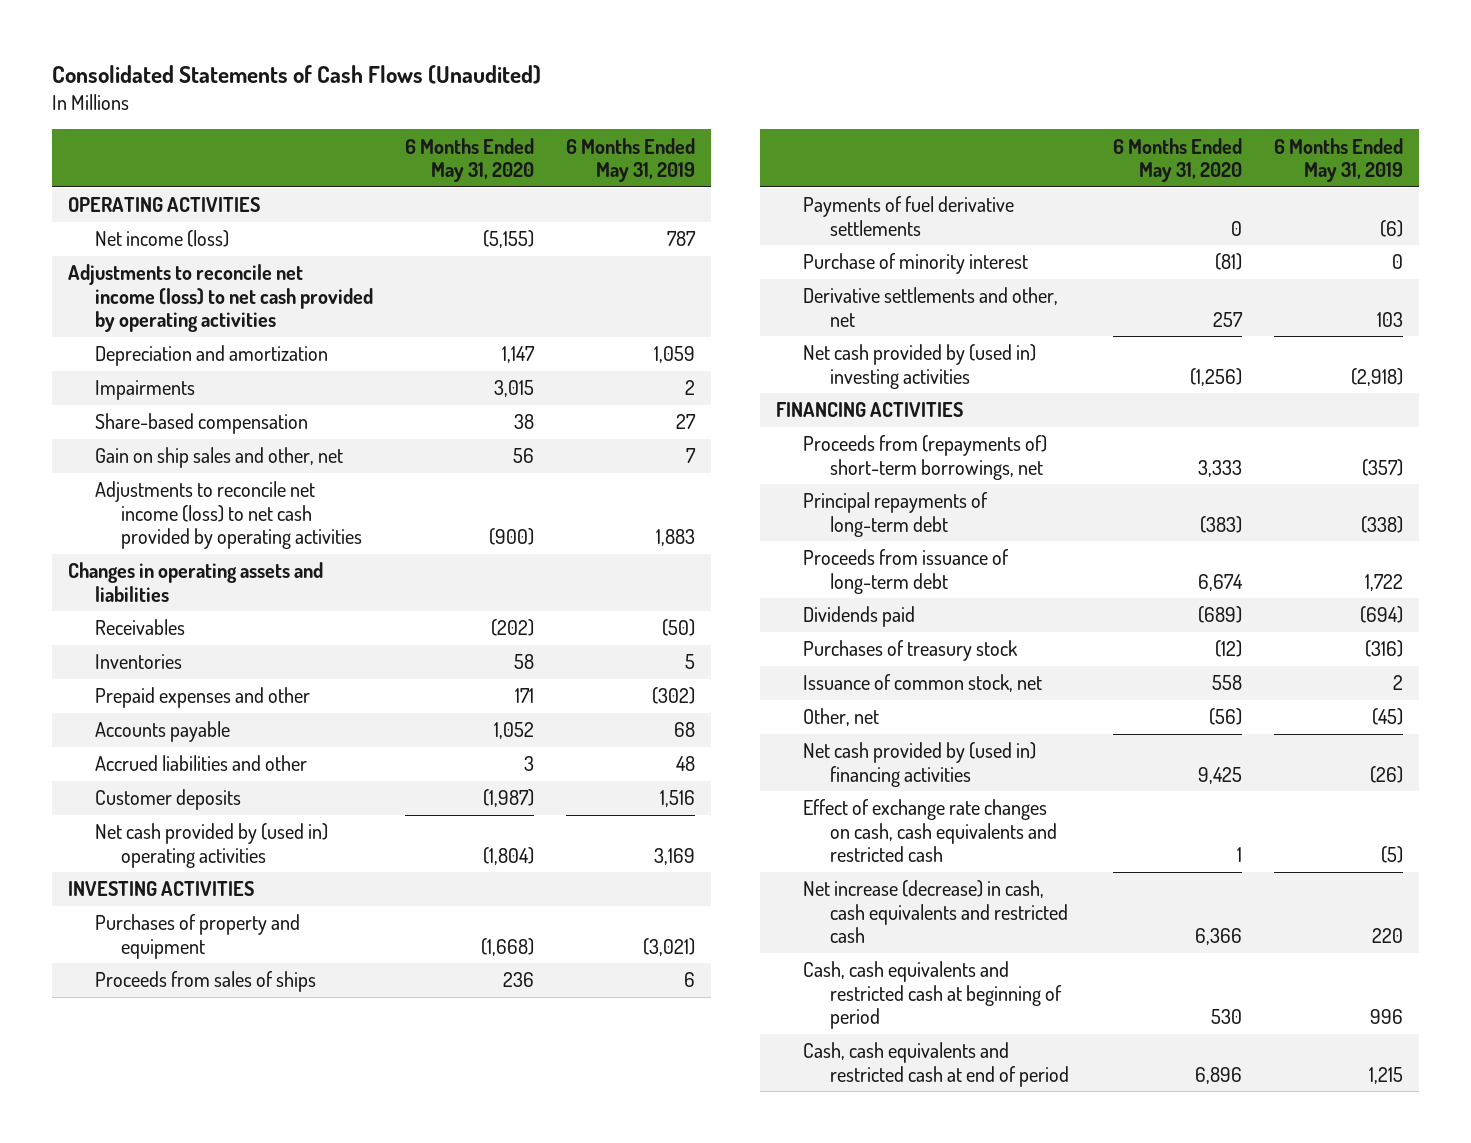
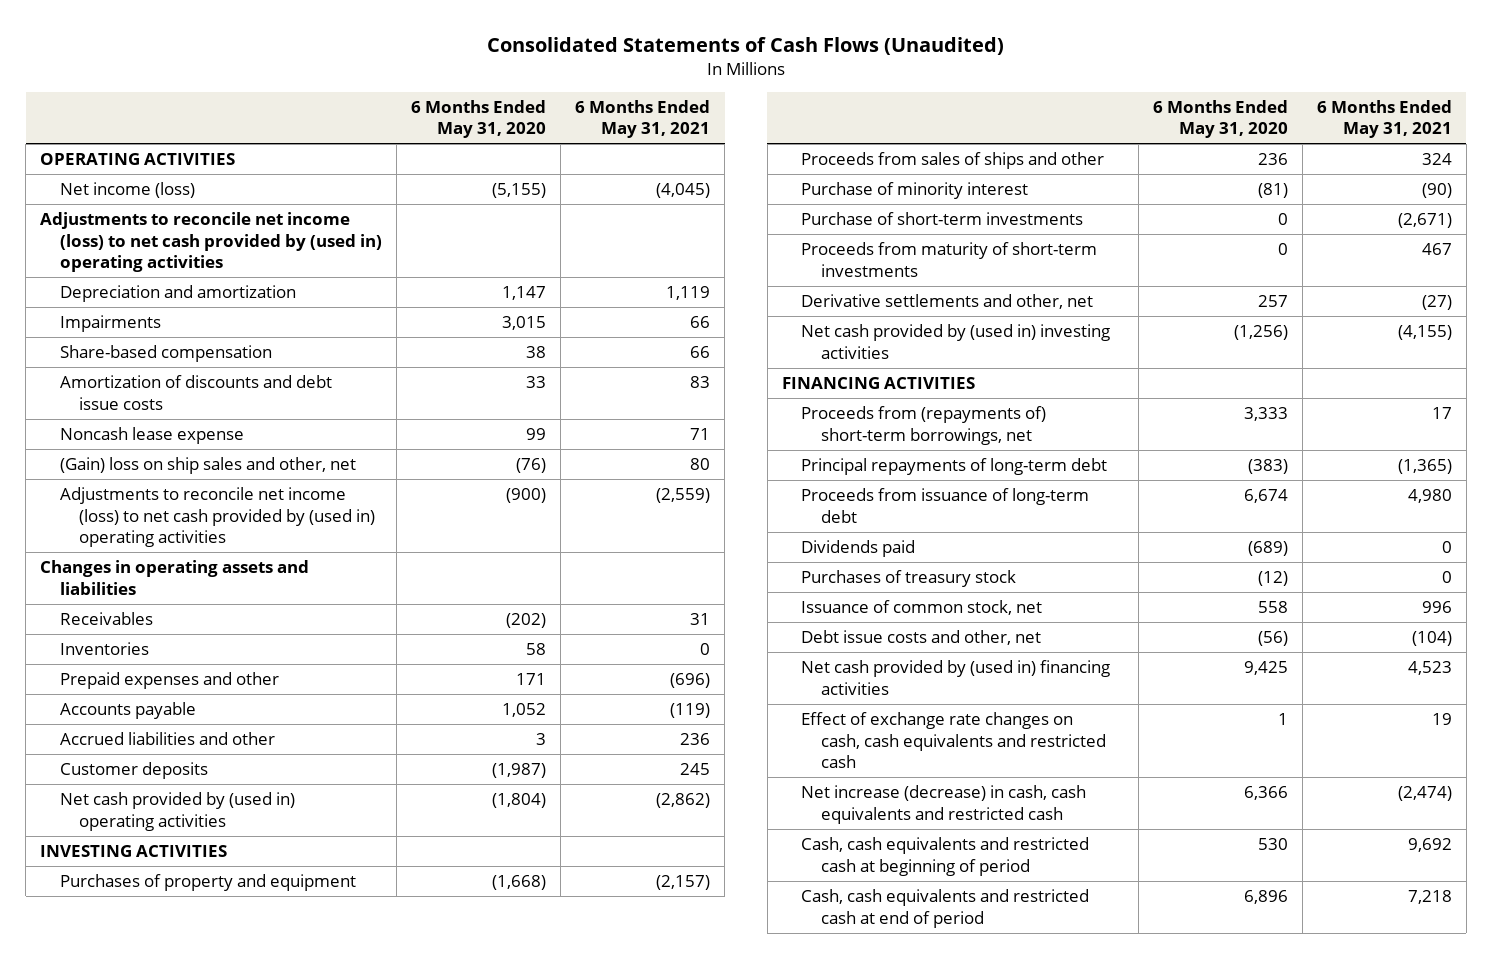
- | 6 Months Ended May 31, 2020 | 6 Months Ended May 31, 2019
+ | 6 Months Ended May 31, 2020 | 6 Months Ended May 31, 2021
- Adjustments to reconcile net income (loss) to net cash provided by operating activities
+ Adjustments to reconcile net income (loss) to net cash provided by (used in) operating activities
- Gain on ship sales and other, net | 56 | 7
- Adjustments to reconcile net income (loss) to net cash provided by operating activities | (900) | 1,883
+ Amortization of discounts and debt issue costs | 33 | 83
+ Noncash lease expense | 99 | 71
+ (Gain) loss on ship sales and other, net | (76) | 80
+ Adjustments to reconcile net income (loss) to net cash provided by (used in) operating activities | (900) | (2,559)
- Proceeds from sales of ships | 236 | 6
- Payments of fuel derivative settlements | 0 | (6)
+ Proceeds from sales of ships and other | 236 | 324
+ Purchase of short-term investments | 0 | (2,671)
+ Proceeds from maturity of short-term investments | 0 | 467
- Other, net | (56) | (45)
+ Debt issue costs and other, net | (56) | (104)

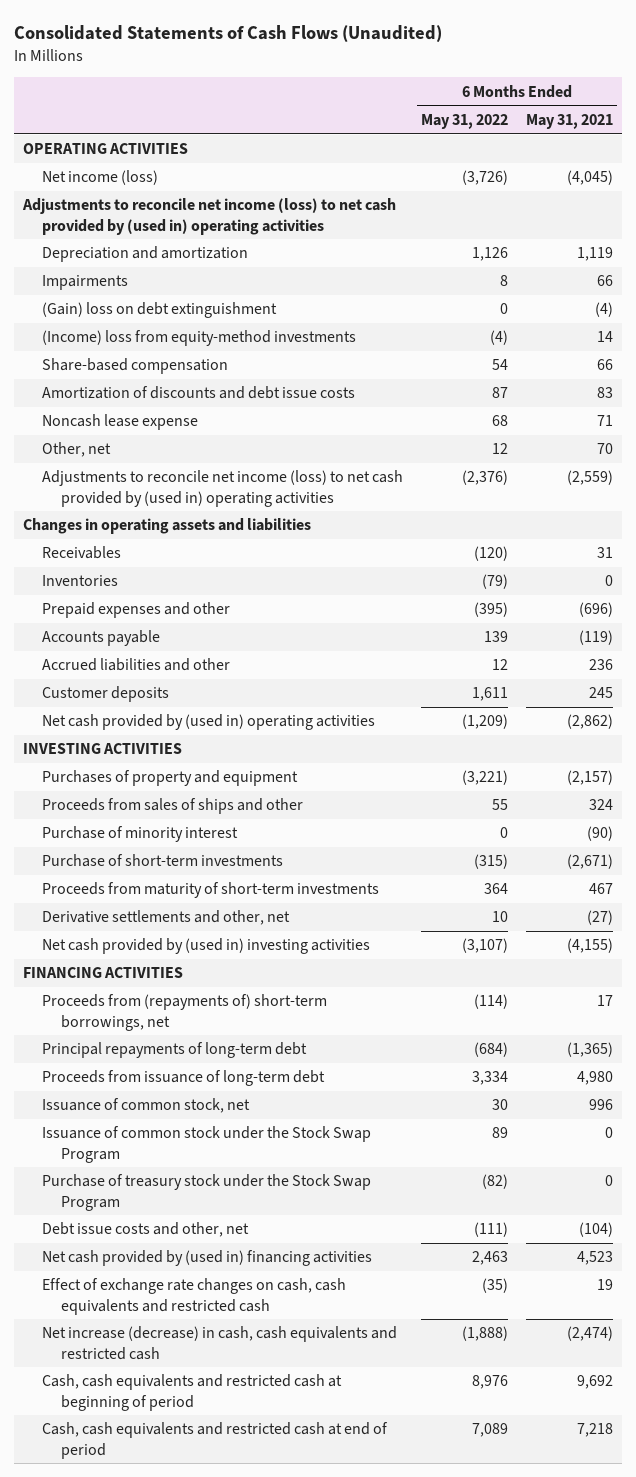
- | 6 Months Ended May 31, 2020 | 6 Months Ended May 31, 2021
+ | 6 Months Ended May 31, 2022 | 6 Months Ended May 31, 2021
+ (Gain) loss on debt extinguishment | 0 | (4)
+ (Income) loss from equity-method investments | (4) | 14
- (Gain) loss on ship sales and other, net | (76) | 80
+ Other, net | 12 | 70
- Dividends paid | (689) | 0
- Purchases of treasury stock | (12) | 0
+ Issuance of common stock under the Stock Swap Program | 89 | 0
+ Purchase of treasury stock under the Stock Swap Program | (82) | 0

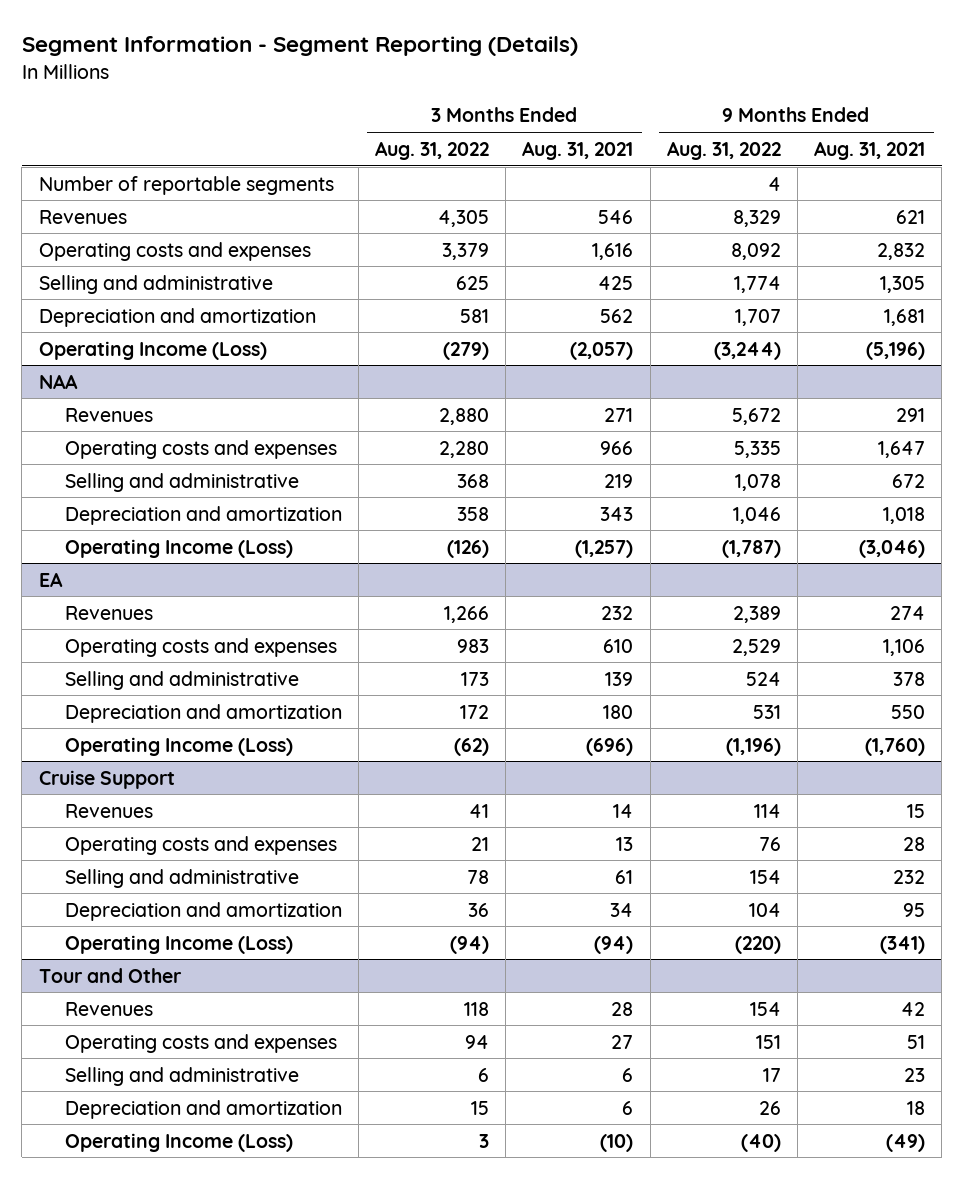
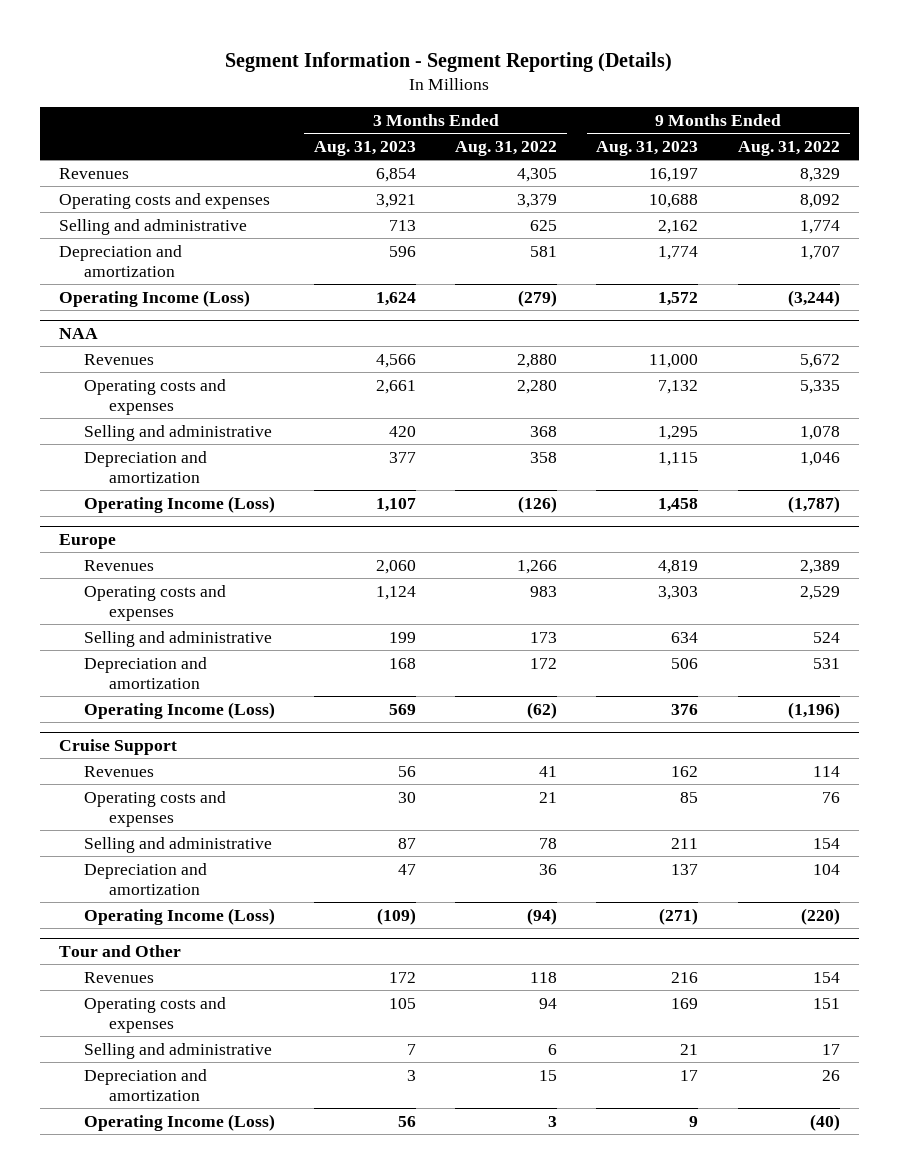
- | 3 Months Ended Aug. 31, 2022 | 3 Months Ended Aug. 31, 2021 | 9 Months Ended Aug. 31, 2022 | 9 Months Ended Aug. 31, 2021
+ | 3 Months Ended Aug. 31, 2023 | 3 Months Ended Aug. 31, 2022 | 9 Months Ended Aug. 31, 2023 | 9 Months Ended Aug. 31, 2022
- Number of reportable segments | | | 4 |
- EA
+ Europe

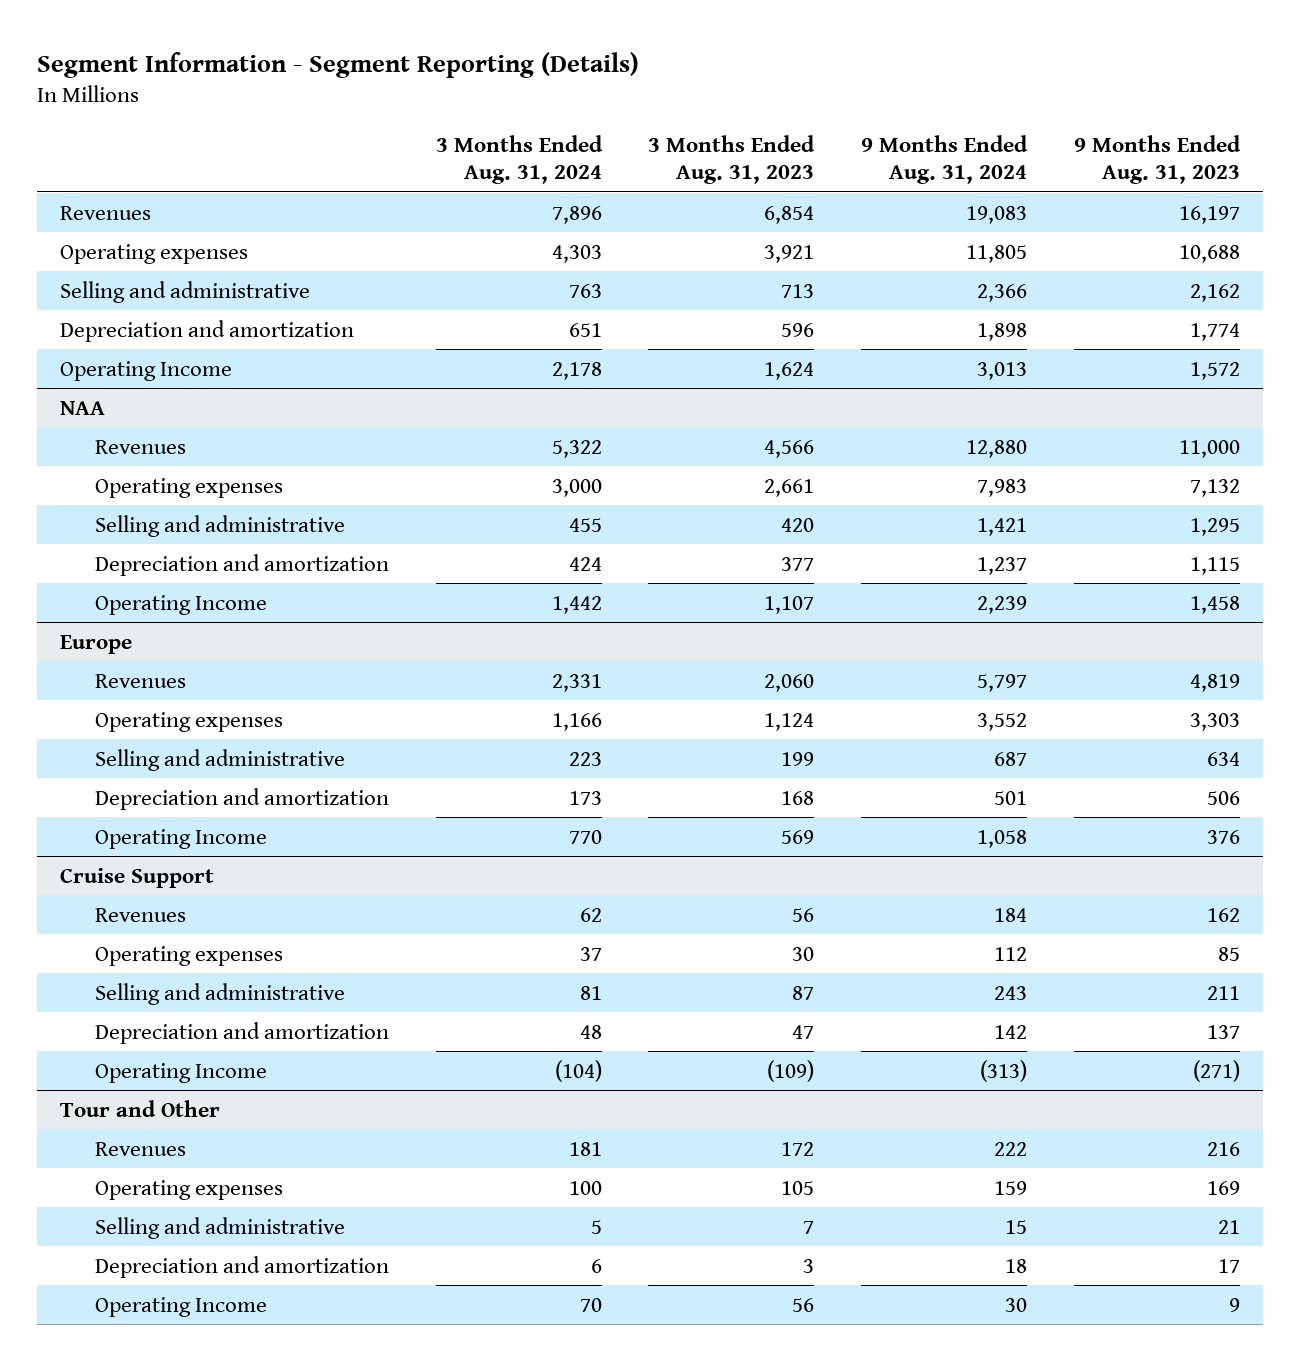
- | 3 Months Ended Aug. 31, 2023 | 3 Months Ended Aug. 31, 2022 | 9 Months Ended Aug. 31, 2023 | 9 Months Ended Aug. 31, 2022
+ | 3 Months Ended Aug. 31, 2024 | 3 Months Ended Aug. 31, 2023 | 9 Months Ended Aug. 31, 2024 | 9 Months Ended Aug. 31, 2023
- Operating costs and expenses | 3,921 | 3,379 | 10,688 | 8,092
+ Operating expenses | 4,303 | 3,921 | 11,805 | 10,688
- Operating Income (Loss) | 1,624 | (279) | 1,572 | (3,244)
+ Operating Income | 2,178 | 1,624 | 3,013 | 1,572
@ NAA
- Operating costs and expenses | 2,661 | 2,280 | 7,132 | 5,335
+ Operating expenses | 3,000 | 2,661 | 7,983 | 7,132
- Operating Income (Loss) | 1,107 | (126) | 1,458 | (1,787)
+ Operating Income | 1,442 | 1,107 | 2,239 | 1,458
@ Europe
- Operating costs and expenses | 1,124 | 983 | 3,303 | 2,529
+ Operating expenses | 1,166 | 1,124 | 3,552 | 3,303
- Operating Income (Loss) | 569 | (62) | 376 | (1,196)
+ Operating Income | 770 | 569 | 1,058 | 376
@ Cruise Support
- Operating costs and expenses | 30 | 21 | 85 | 76
+ Operating expenses | 37 | 30 | 112 | 85
- Operating Income (Loss) | (109) | (94) | (271) | (220)
+ Operating Income | (104) | (109) | (313) | (271)
@ Tour and Other
- Operating costs and expenses | 105 | 94 | 169 | 151
+ Operating expenses | 100 | 105 | 159 | 169
- Operating Income (Loss) | 56 | 3 | 9 | (40)
+ Operating Income | 70 | 56 | 30 | 9

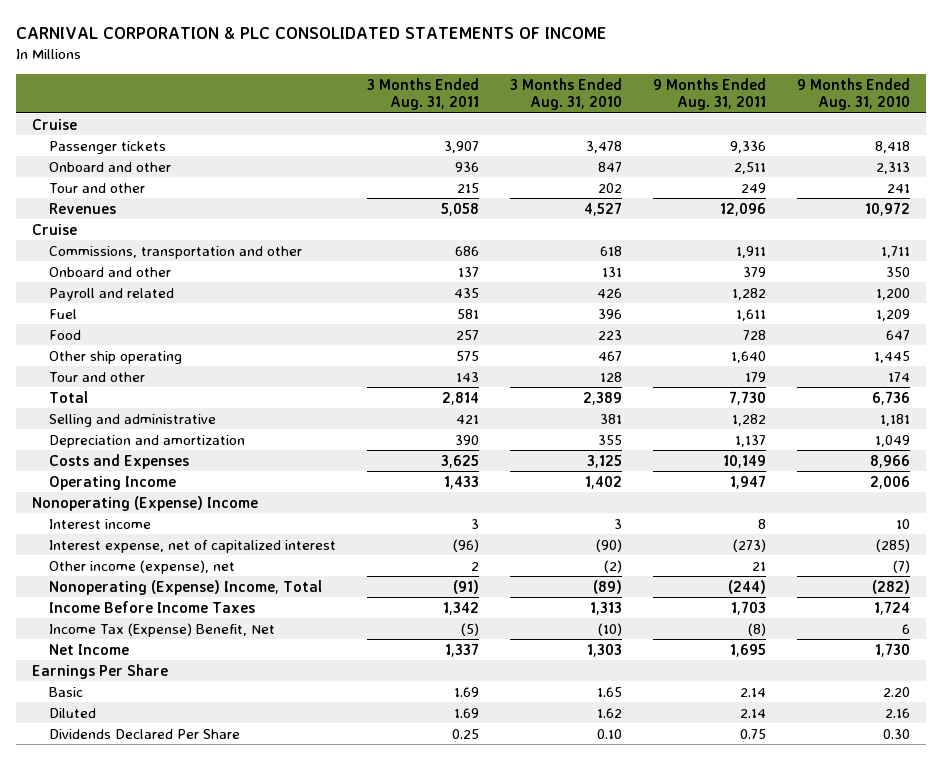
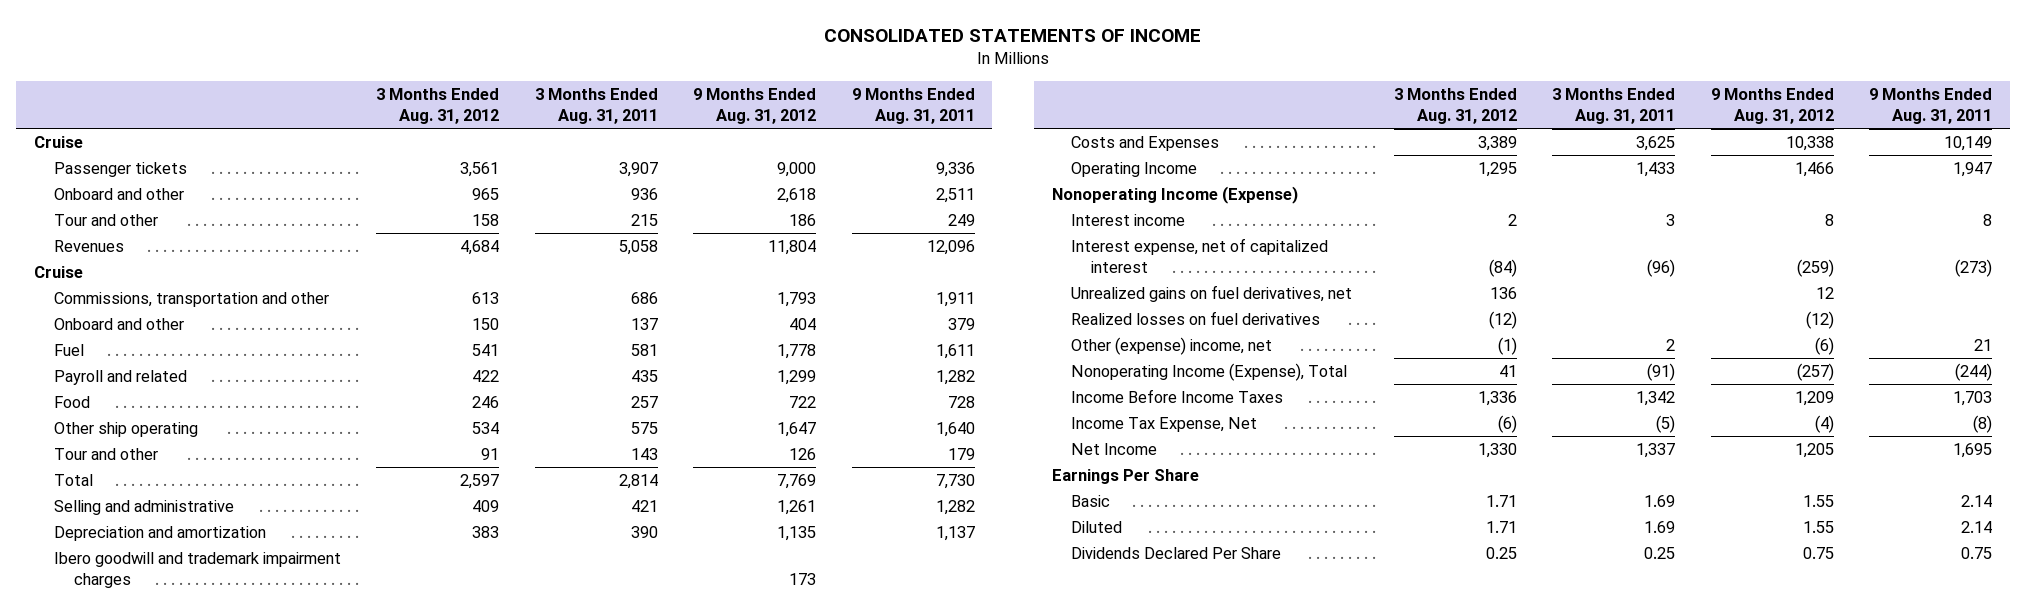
- CARNIVAL CORPORATION & PLC CONSOLIDATED STATEMENTS OF INCOME
+ CONSOLIDATED STATEMENTS OF INCOME
- | 3 Months Ended Aug. 31, 2011 | 3 Months Ended Aug. 31, 2010 | 9 Months Ended Aug. 31, 2011 | 9 Months Ended Aug. 31, 2010
+ | 3 Months Ended Aug. 31, 2012 | 3 Months Ended Aug. 31, 2011 | 9 Months Ended Aug. 31, 2012 | 9 Months Ended Aug. 31, 2011
moved down: Payroll and related | 422 | 435 | 1,299 | 1,282
+ Ibero goodwill and trademark impairment charges | | | 173 |
- Nonoperating (Expense) Income
+ Nonoperating Income (Expense)
- Other income (expense), net | 2 | (2) | 21 | (7)
- Nonoperating (Expense) Income, Total | (91) | (89) | (244) | (282)
+ Unrealized gains on fuel derivatives, net | 136 | | 12 |
+ Realized losses on fuel derivatives | (12) | | (12) |
+ Other (expense) income, net | (1) | 2 | (6) | 21
+ Nonoperating Income (Expense), Total | 41 | (91) | (257) | (244)
- Income Tax (Expense) Benefit, Net | (5) | (10) | (8) | 6
+ Income Tax Expense, Net | (6) | (5) | (4) | (8)

